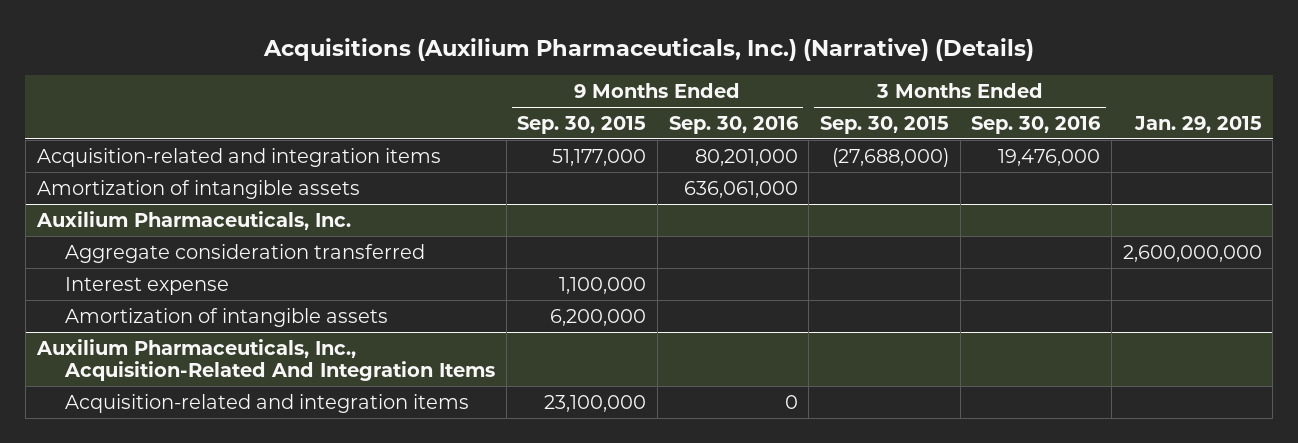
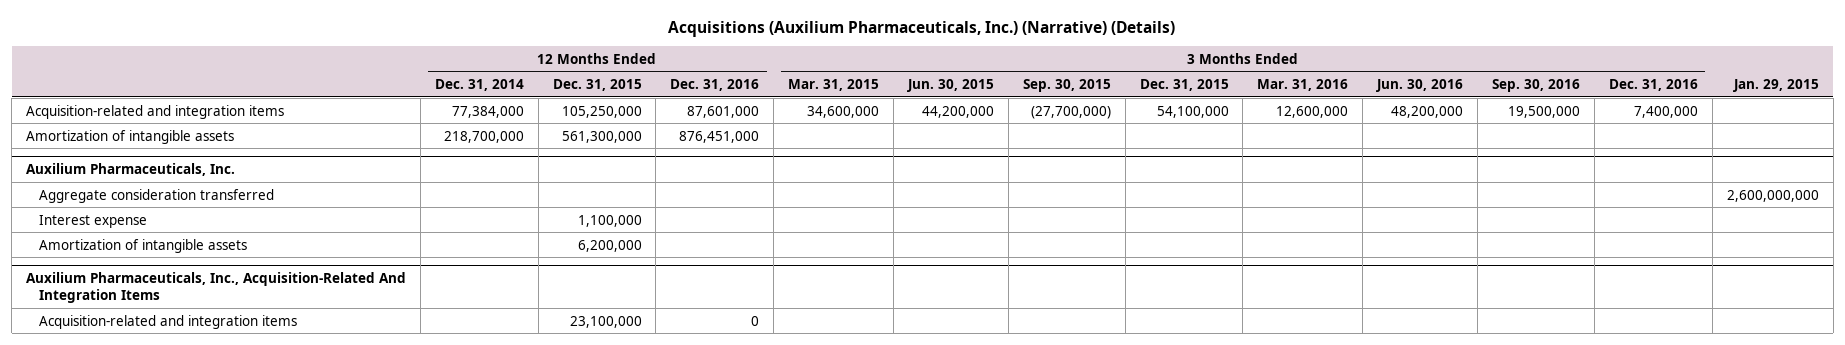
- | 9 Months Ended Sep. 30, 2015 | 9 Months Ended Sep. 30, 2016 | 3 Months Ended Sep. 30, 2015 | 3 Months Ended Sep. 30, 2016 | Jan. 29, 2015
+ | 12 Months Ended Dec. 31, 2014 | 12 Months Ended Dec. 31, 2015 | 12 Months Ended Dec. 31, 2016 | 3 Months Ended Mar. 31, 2015 | 3 Months Ended Jun. 30, 2015 | 3 Months Ended Sep. 30, 2015 | 3 Months Ended Dec. 31, 2015 | 3 Months Ended Mar. 31, 2016 | 3 Months Ended Jun. 30, 2016 | 3 Months Ended Sep. 30, 2016 | 3 Months Ended Dec. 31, 2016 | Jan. 29, 2015
- Acquisition-related and integration items | 51,177,000 | 80,201,000 | (27,688,000) | 19,476,000 |
+ Acquisition-related and integration items | 77,384,000 | 105,250,000 | 87,601,000 | 34,600,000 | 44,200,000 | (27,700,000) | 54,100,000 | 12,600,000 | 48,200,000 | 19,500,000 | 7,400,000 |

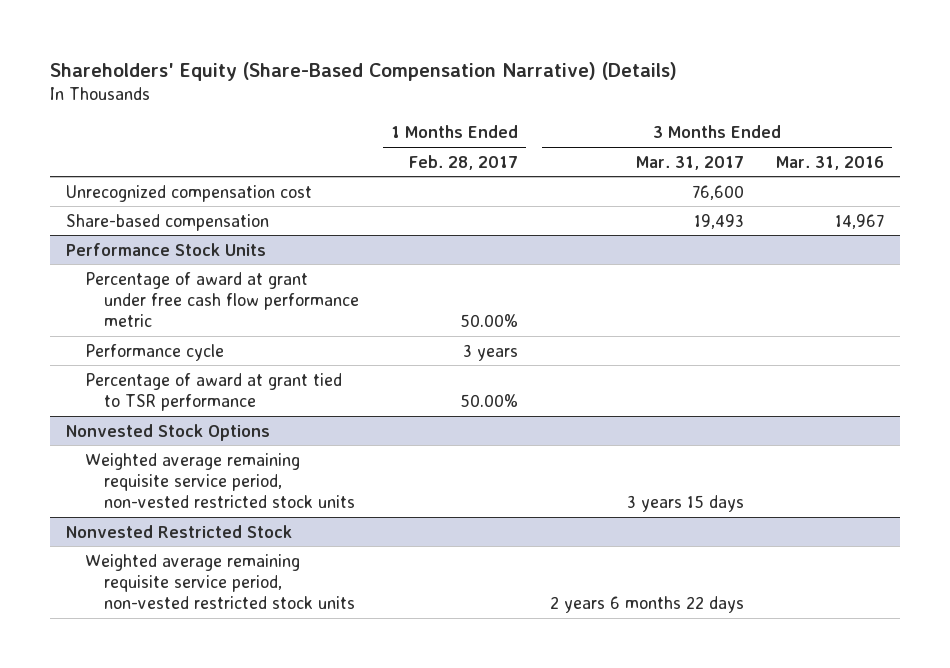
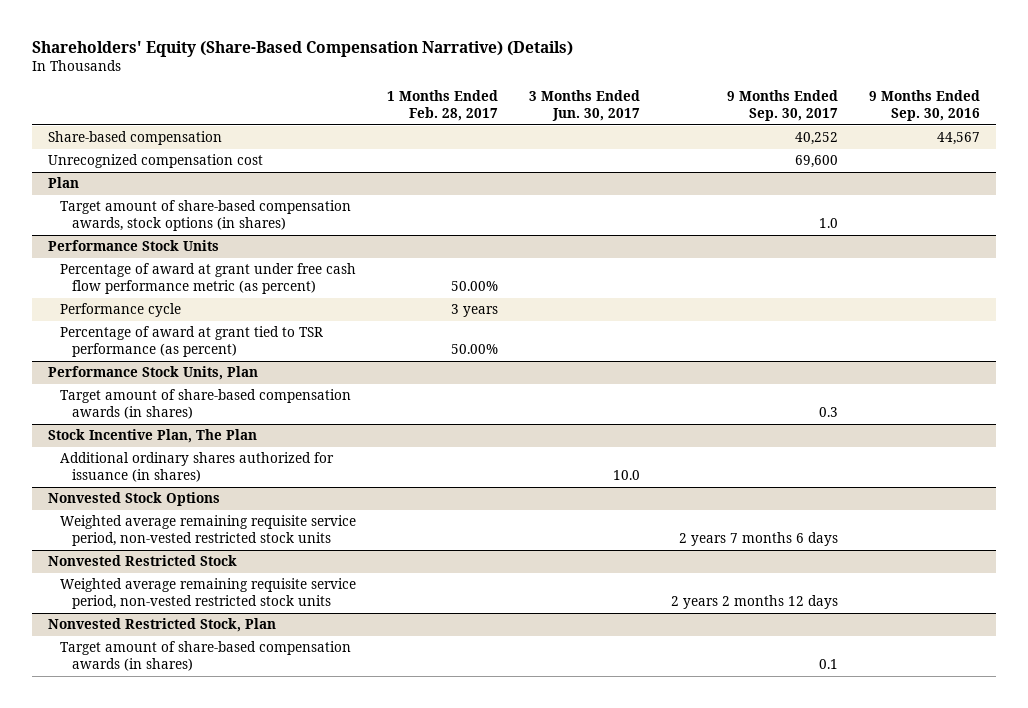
- | 1 Months Ended Feb. 28, 2017 | 3 Months Ended Mar. 31, 2017 | 3 Months Ended Mar. 31, 2016
+ | 1 Months Ended Feb. 28, 2017 | 3 Months Ended Jun. 30, 2017 | 9 Months Ended Sep. 30, 2017 | 9 Months Ended Sep. 30, 2016
moved down: Unrecognized compensation cost | | | 69,600 |
+ Plan
+ Target amount of share-based compensation awards, stock options (in shares) | | | 1.0 |
@ Performance Stock Units
- Percentage of award at grant under free cash flow performance metric | 50.00% | |
+ Percentage of award at grant under free cash flow performance metric (as percent) | 50.00% | | |
- Percentage of award at grant tied to TSR performance | 50.00% | |
+ Percentage of award at grant tied to TSR performance (as percent) | 50.00% | | |
+ Performance Stock Units, Plan
+ Target amount of share-based compensation awards (in shares) | | | 0.3 |
+ Stock Incentive Plan, The Plan
+ Additional ordinary shares authorized for issuance (in shares) | | 10.0 | |
+ Nonvested Restricted Stock, Plan
+ Target amount of share-based compensation awards (in shares) | | | 0.1 |

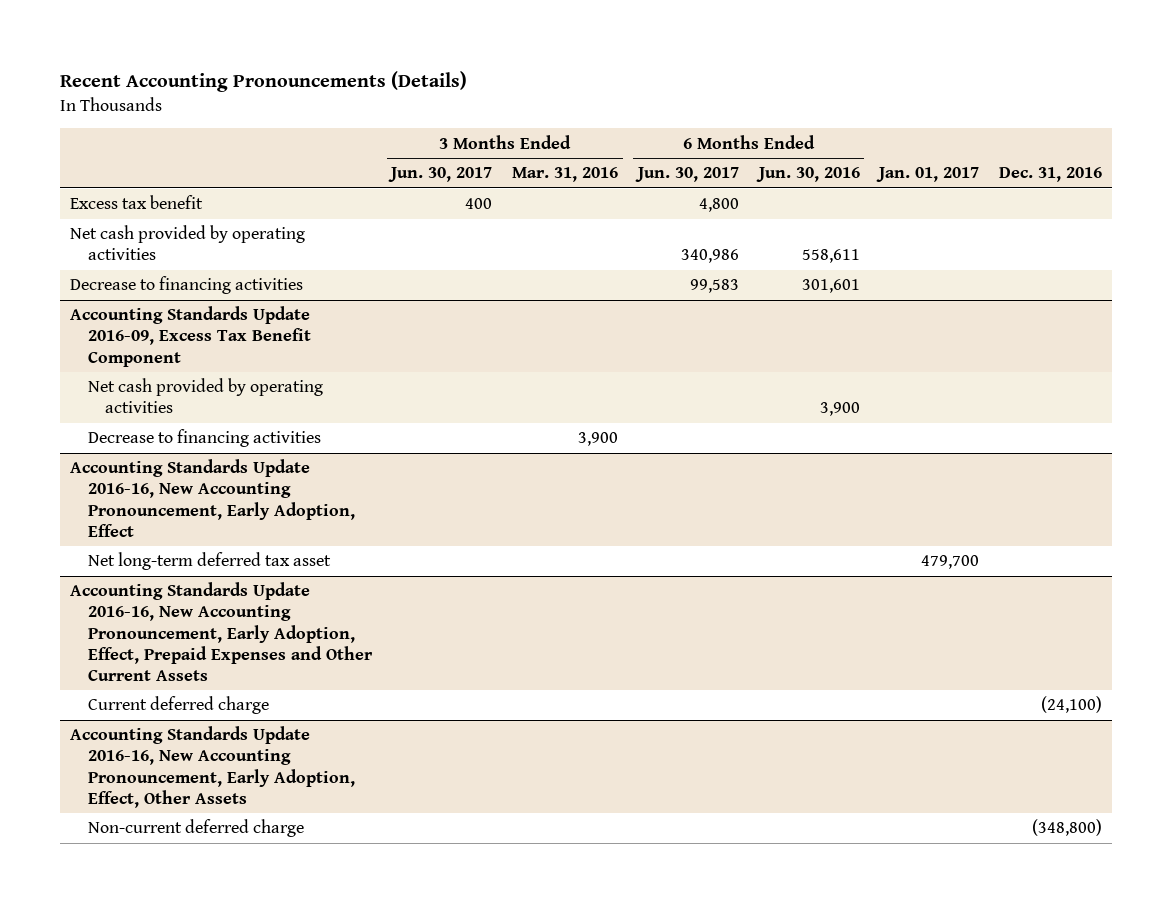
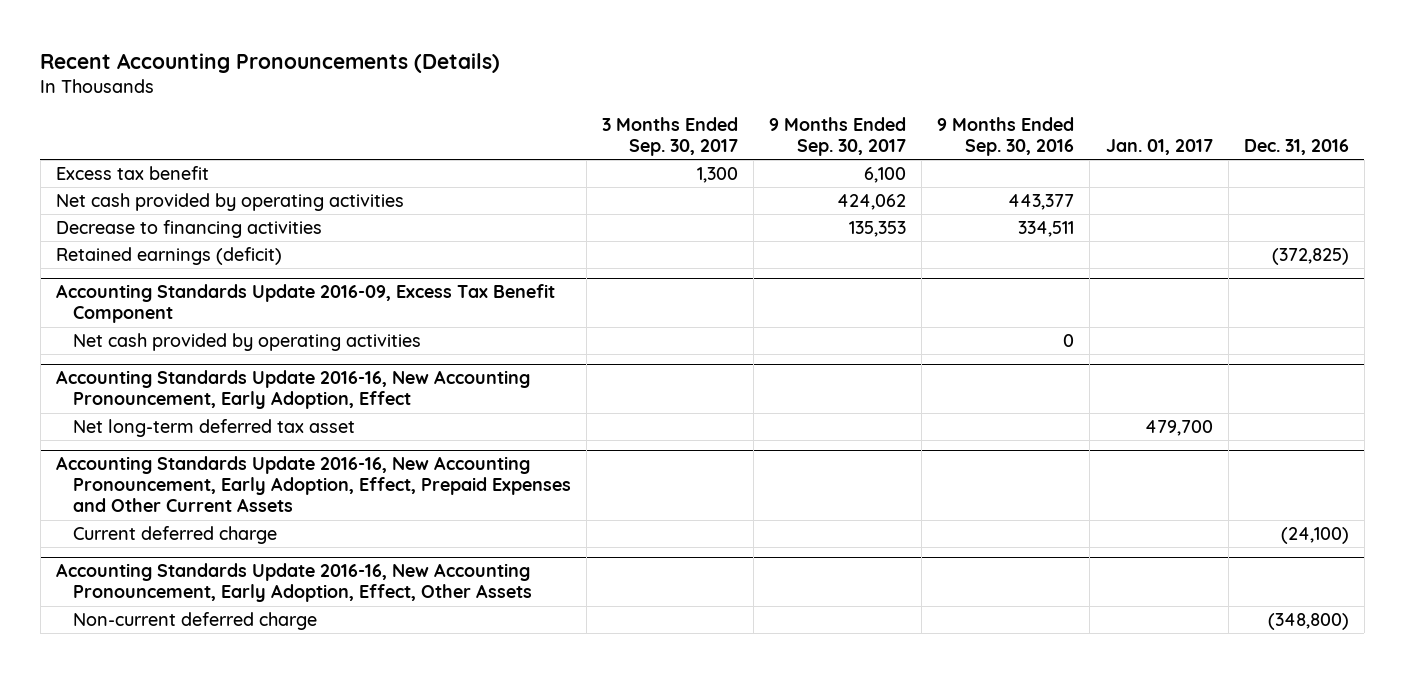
- | 3 Months Ended Jun. 30, 2017 | 3 Months Ended Mar. 31, 2016 | 6 Months Ended Jun. 30, 2017 | 6 Months Ended Jun. 30, 2016 | Jan. 01, 2017 | Dec. 31, 2016
+ | 3 Months Ended Sep. 30, 2017 | 9 Months Ended Sep. 30, 2017 | 9 Months Ended Sep. 30, 2016 | Jan. 01, 2017 | Dec. 31, 2016
+ Retained earnings (deficit) | | | | | (372,825)
@ Accounting Standards Update 2016-09, Excess Tax Benefit Component
- Decrease to financing activities | | 3,900 | | | |

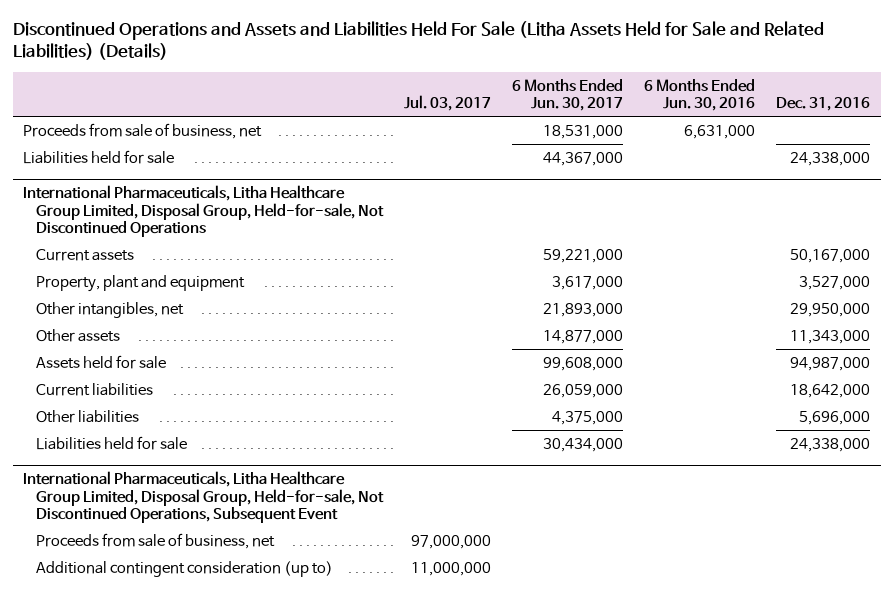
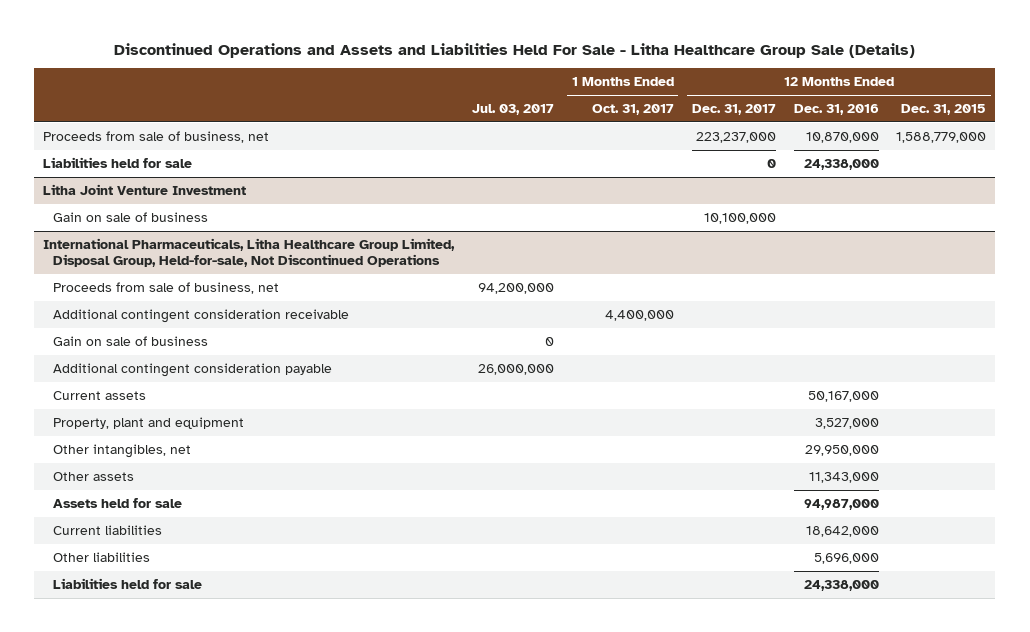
- Discontinued Operations and Assets and Liabilities Held For Sale (Litha Assets Held for Sale and Related Liabilities) (Details)
+ Discontinued Operations and Assets and Liabilities Held For Sale - Litha Healthcare Group Sale (Details)
- | Jul. 03, 2017 | 6 Months Ended Jun. 30, 2017 | 6 Months Ended Jun. 30, 2016 | Dec. 31, 2016
+ | Jul. 03, 2017 | 1 Months Ended Oct. 31, 2017 | 12 Months Ended Dec. 31, 2017 | 12 Months Ended Dec. 31, 2016 | 12 Months Ended Dec. 31, 2015
+ Litha Joint Venture Investment
+ Gain on sale of business | | | 10,100,000 | |
@ International Pharmaceuticals, Litha Healthcare Group Limited, Disposal Group, Held-for-sale, Not Discontinued Operations
+ Proceeds from sale of business, net | 94,200,000 | | | |
+ Additional contingent consideration receivable | | 4,400,000 | | |
+ Gain on sale of business | 0 | | | |
+ Additional contingent consideration payable | 26,000,000 | | | |
- International Pharmaceuticals, Litha Healthcare Group Limited, Disposal Group, Held-for-sale, Not Discontinued Operations, Subsequent Event
- Proceeds from sale of business, net | 97,000,000 | | |
- Additional contingent consideration (up to) | 11,000,000 | | |

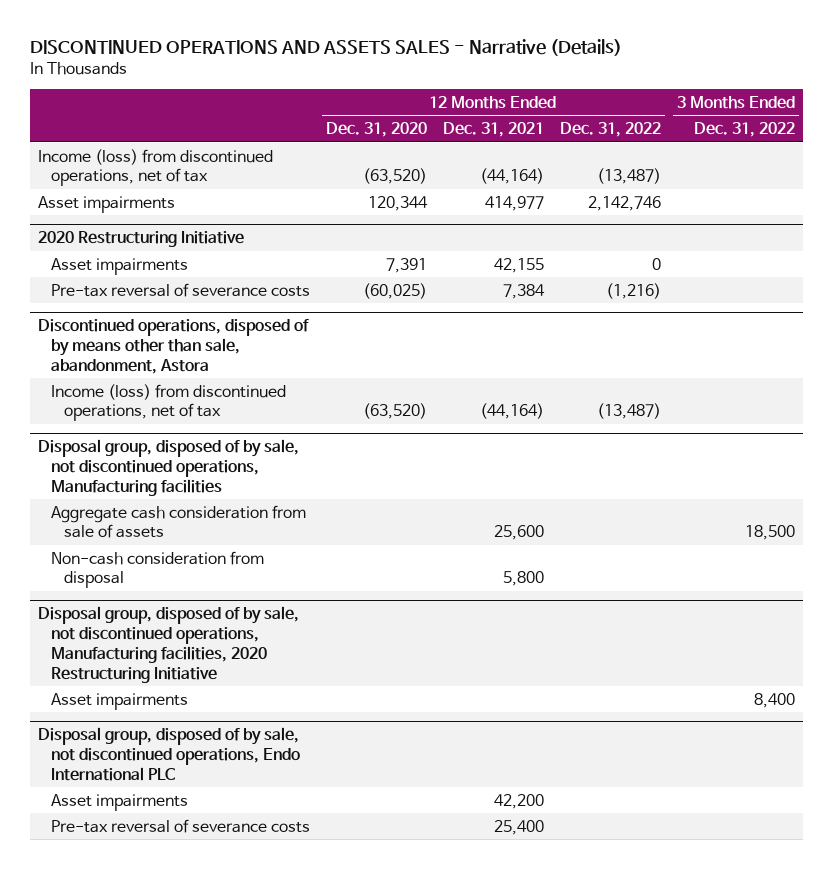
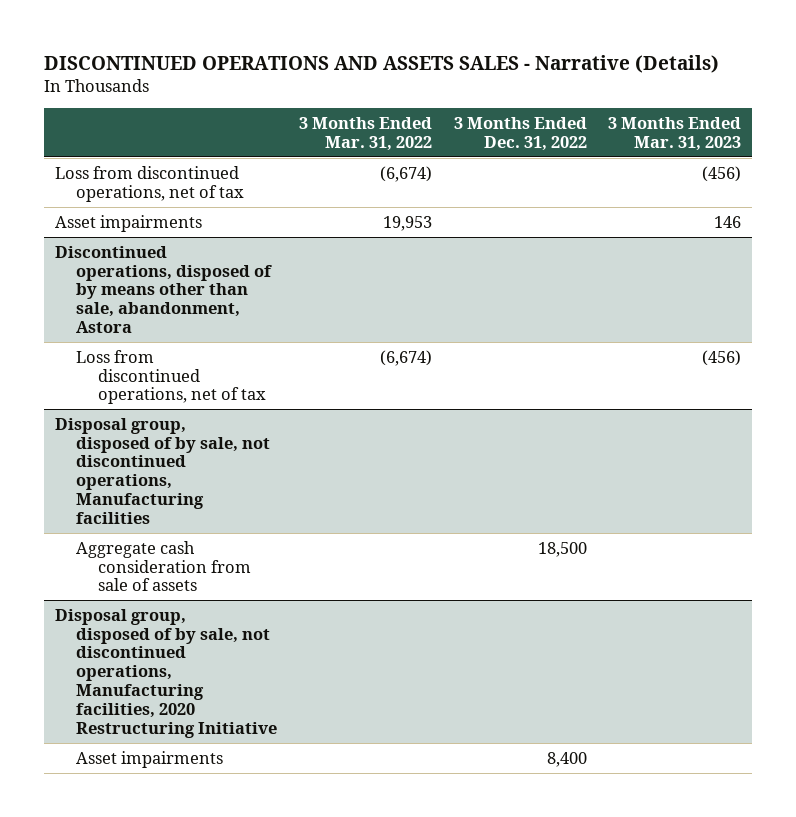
- | 12 Months Ended Dec. 31, 2020 | 12 Months Ended Dec. 31, 2021 | 12 Months Ended Dec. 31, 2022 | 3 Months Ended Dec. 31, 2022
+ | 3 Months Ended Mar. 31, 2022 | 3 Months Ended Dec. 31, 2022 | 3 Months Ended Mar. 31, 2023
- Income (loss) from discontinued operations, net of tax | (63,520) | (44,164) | (13,487) |
+ Loss from discontinued operations, net of tax | (6,674) | | (456)
- 2020 Restructuring Initiative
- Asset impairments | 7,391 | 42,155 | 0 |
- Pre-tax reversal of severance costs | (60,025) | 7,384 | (1,216) |
@ Discontinued operations, disposed of by means other than sale, abandonment, Astora
- Income (loss) from discontinued operations, net of tax | (63,520) | (44,164) | (13,487) |
+ Loss from discontinued operations, net of tax | (6,674) | | (456)
@ Disposal group, disposed of by sale, not discontinued operations, Manufacturing facilities
- Non-cash consideration from disposal | | 5,800 | |
- Disposal group, disposed of by sale, not discontinued operations, Endo International PLC
- Asset impairments | | 42,200 | |
- Pre-tax reversal of severance costs | | 25,400 | |

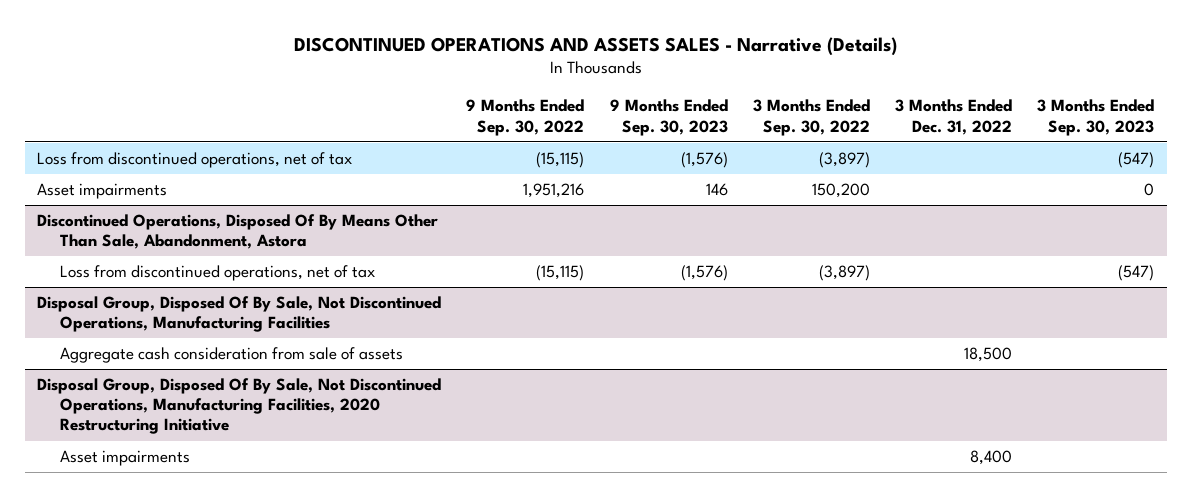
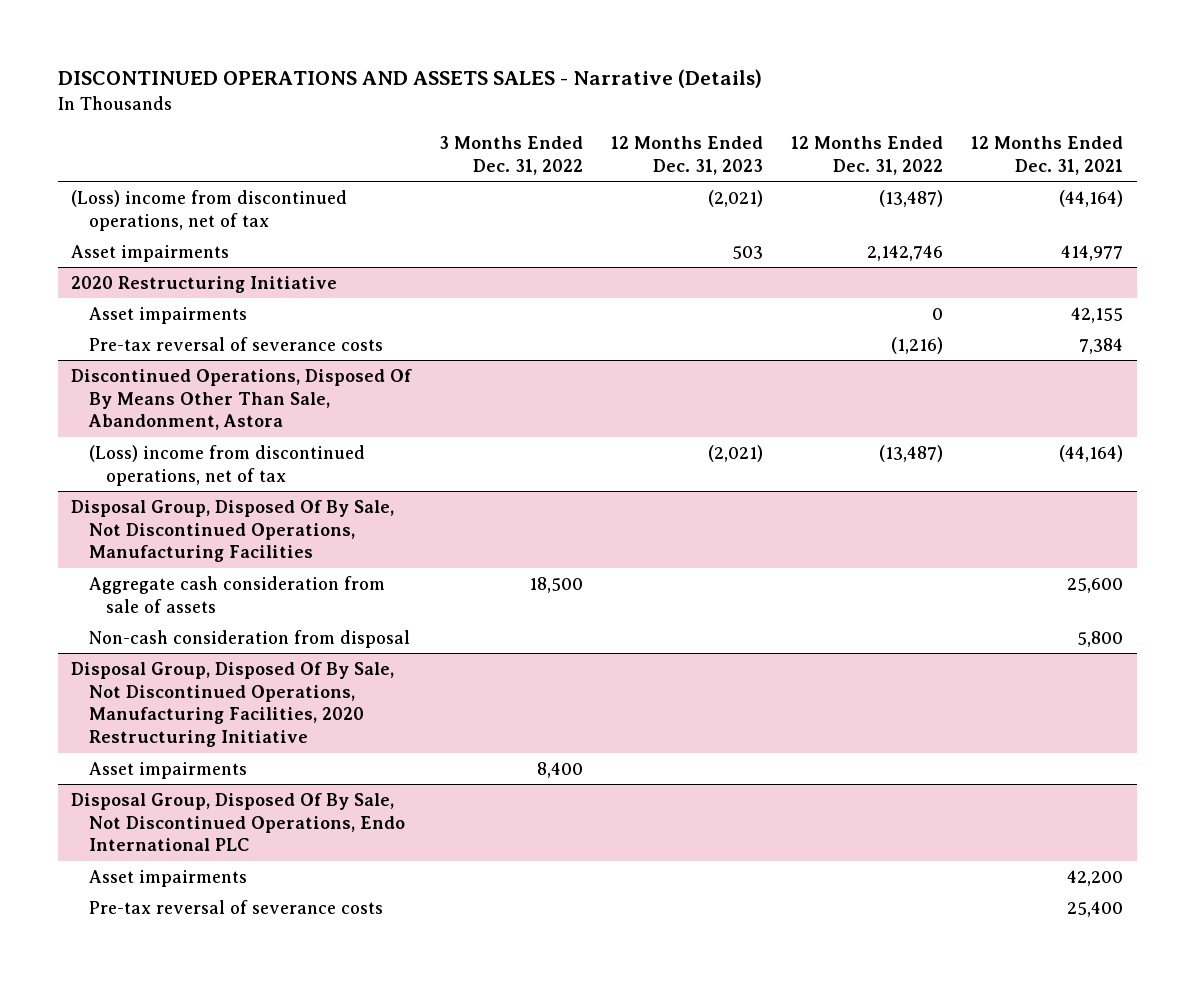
- | 9 Months Ended Sep. 30, 2022 | 9 Months Ended Sep. 30, 2023 | 3 Months Ended Sep. 30, 2022 | 3 Months Ended Dec. 31, 2022 | 3 Months Ended Sep. 30, 2023
+ | 3 Months Ended Dec. 31, 2022 | 12 Months Ended Dec. 31, 2023 | 12 Months Ended Dec. 31, 2022 | 12 Months Ended Dec. 31, 2021
- Loss from discontinued operations, net of tax | (15,115) | (1,576) | (3,897) | | (547)
+ (Loss) income from discontinued operations, net of tax | | (2,021) | (13,487) | (44,164)
+ 2020 Restructuring Initiative
+ Asset impairments | | | 0 | 42,155
+ Pre-tax reversal of severance costs | | | (1,216) | 7,384
@ Discontinued Operations, Disposed Of By Means Other Than Sale, Abandonment, Astora
- Loss from discontinued operations, net of tax | (15,115) | (1,576) | (3,897) | | (547)
+ (Loss) income from discontinued operations, net of tax | | (2,021) | (13,487) | (44,164)
@ Disposal Group, Disposed Of By Sale, Not Discontinued Operations, Manufacturing Facilities
+ Non-cash consideration from disposal | | | | 5,800
+ Disposal Group, Disposed Of By Sale, Not Discontinued Operations, Endo International PLC
+ Asset impairments | | | | 42,200
+ Pre-tax reversal of severance costs | | | | 25,400

